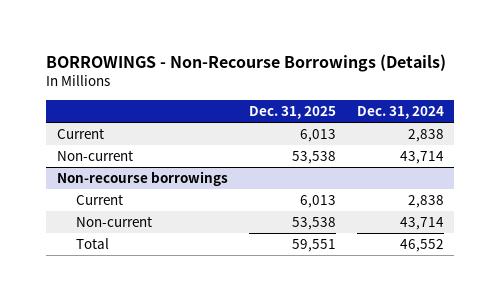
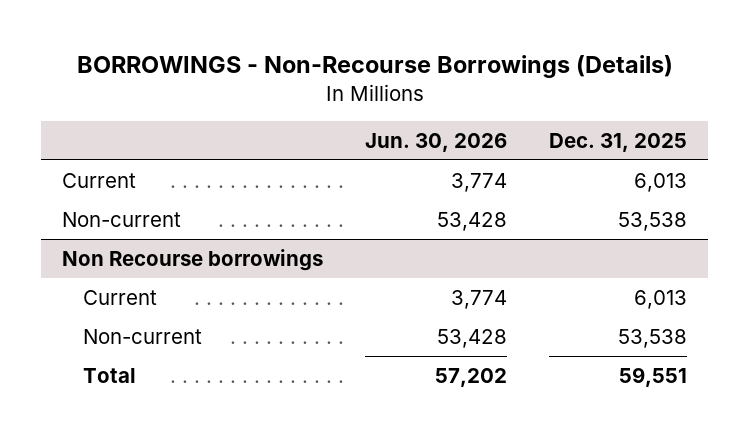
- | Dec. 31, 2025 | Dec. 31, 2024
+ | Jun. 30, 2026 | Dec. 31, 2025
- Non-recourse borrowings
+ Non Recourse borrowings

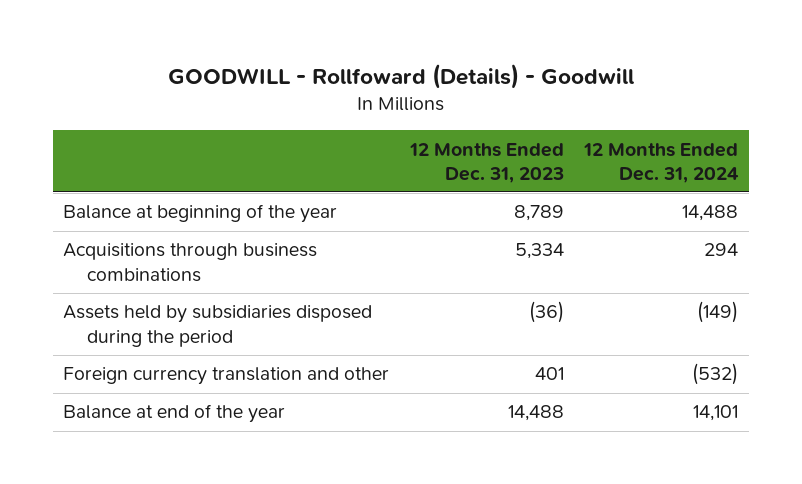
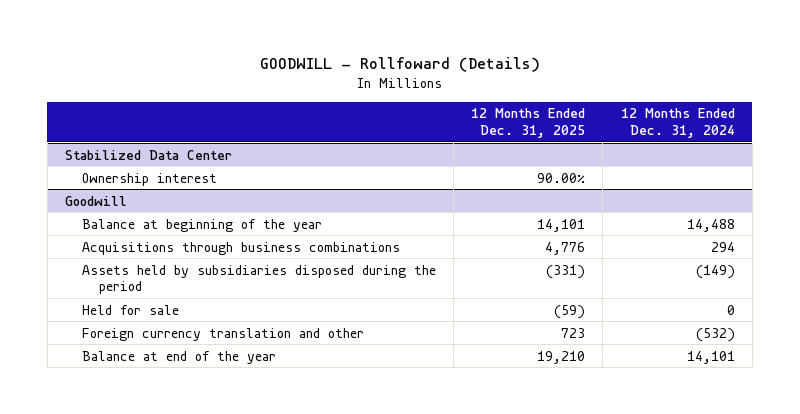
- GOODWILL - Rollfoward (Details) - Goodwill
+ GOODWILL - Rollfoward (Details)
- | 12 Months Ended Dec. 31, 2023 | 12 Months Ended Dec. 31, 2024
+ | 12 Months Ended Dec. 31, 2025 | 12 Months Ended Dec. 31, 2024
+ Stabilized Data Center
+ Ownership interest | 90.00% |
+ Goodwill
+ Held for sale | (59) | 0

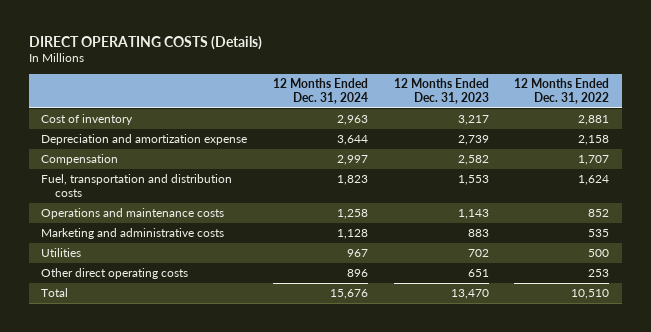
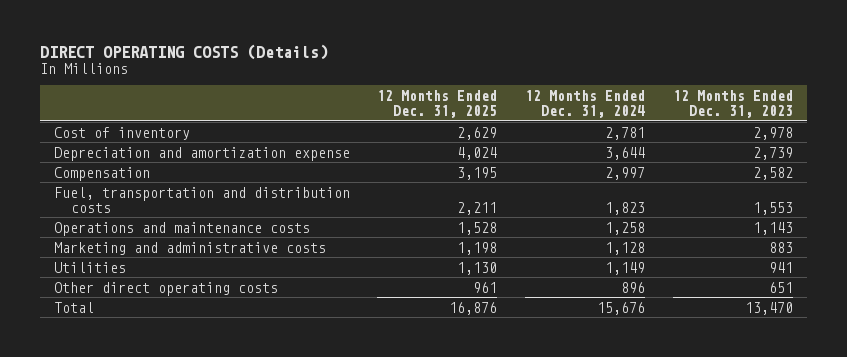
- | 12 Months Ended Dec. 31, 2024 | 12 Months Ended Dec. 31, 2023 | 12 Months Ended Dec. 31, 2022
+ | 12 Months Ended Dec. 31, 2025 | 12 Months Ended Dec. 31, 2024 | 12 Months Ended Dec. 31, 2023
- Cost of inventory | 2,963 | 3,217 | 2,881
+ Cost of inventory | 2,629 | 2,781 | 2,978
- Utilities | 967 | 702 | 500
+ Utilities | 1,130 | 1,149 | 941

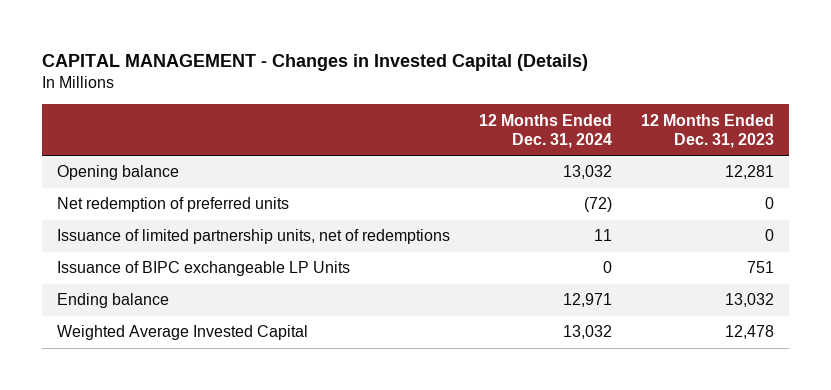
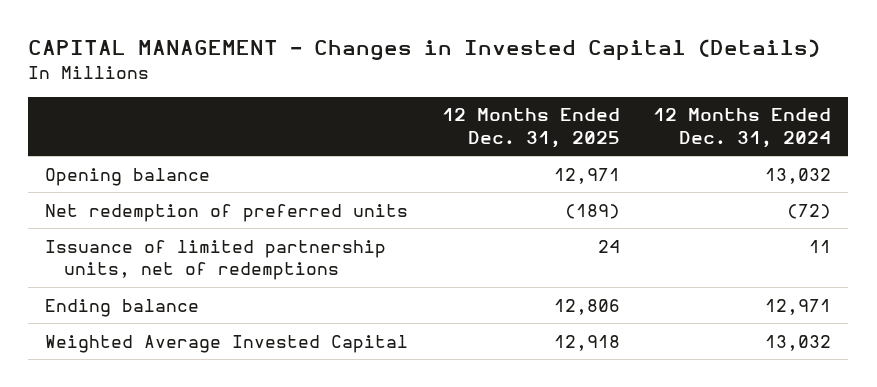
- | 12 Months Ended Dec. 31, 2024 | 12 Months Ended Dec. 31, 2023
+ | 12 Months Ended Dec. 31, 2025 | 12 Months Ended Dec. 31, 2024
- Issuance of BIPC exchangeable LP Units | 0 | 751

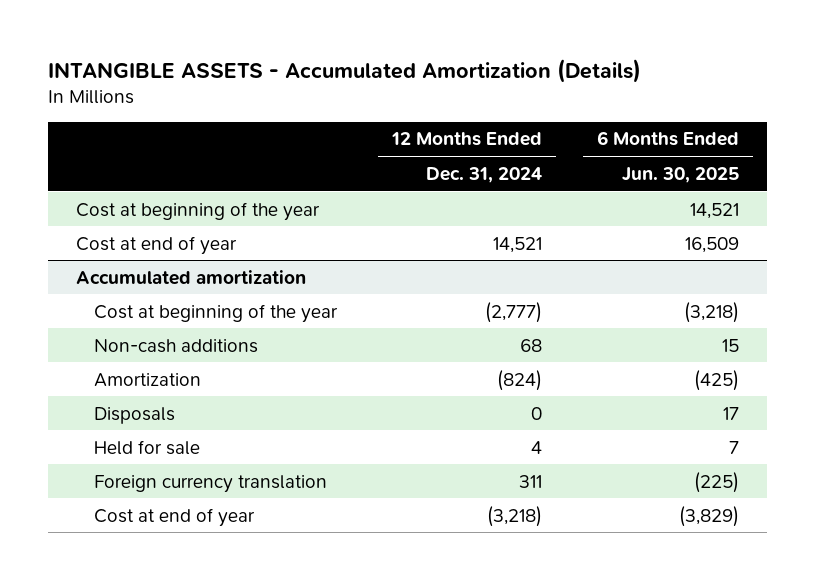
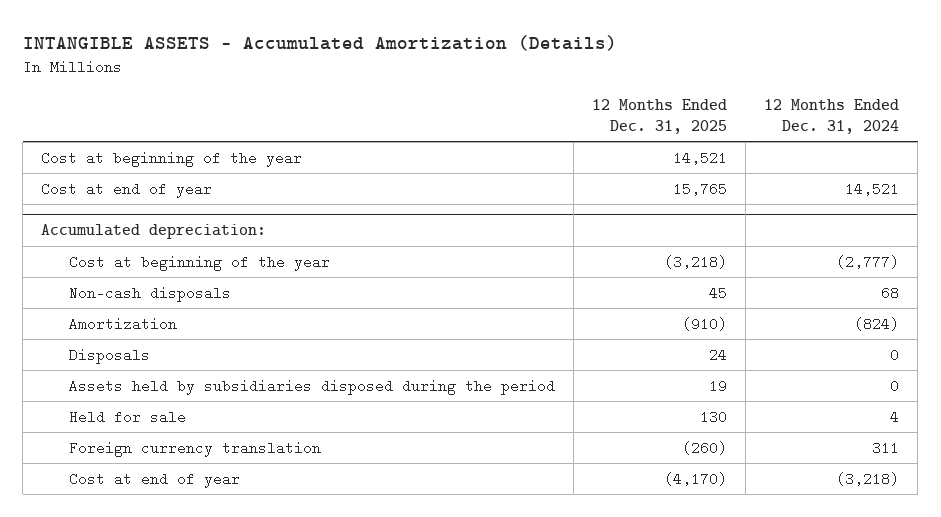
- | 12 Months Ended Dec. 31, 2024 | 6 Months Ended Jun. 30, 2025
+ | 12 Months Ended Dec. 31, 2025 | 12 Months Ended Dec. 31, 2024
- Accumulated amortization
+ Accumulated depreciation:
- Non-cash additions | 68 | 15
+ Non-cash disposals | 45 | 68
+ Assets held by subsidiaries disposed during the period | 19 | 0

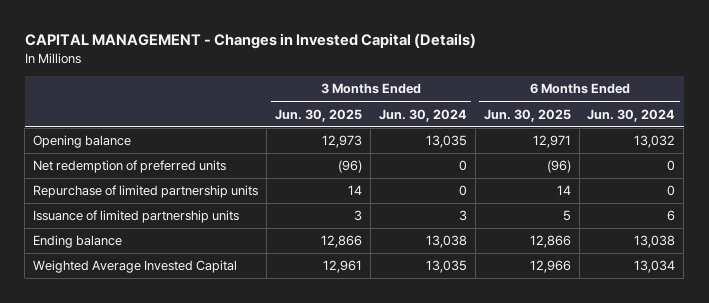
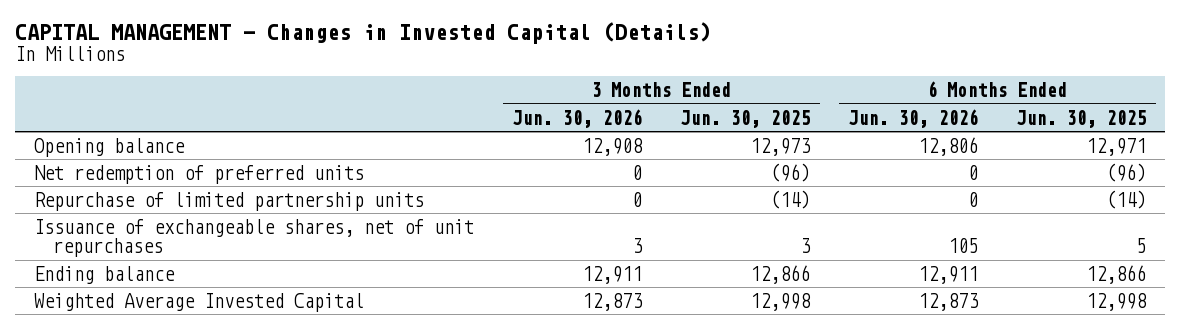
- | 3 Months Ended Jun. 30, 2025 | 3 Months Ended Jun. 30, 2024 | 6 Months Ended Jun. 30, 2025 | 6 Months Ended Jun. 30, 2024
+ | 3 Months Ended Jun. 30, 2026 | 3 Months Ended Jun. 30, 2025 | 6 Months Ended Jun. 30, 2026 | 6 Months Ended Jun. 30, 2025
- Repurchase of limited partnership units | 14 | 0 | 14 | 0
- Issuance of limited partnership units | 3 | 3 | 5 | 6
+ Repurchase of limited partnership units | 0 | (14) | 0 | (14)
+ Issuance of exchangeable shares, net of unit repurchases | 3 | 3 | 105 | 5
- Weighted Average Invested Capital | 12,961 | 13,035 | 12,966 | 13,034
+ Weighted Average Invested Capital | 12,873 | 12,998 | 12,873 | 12,998

